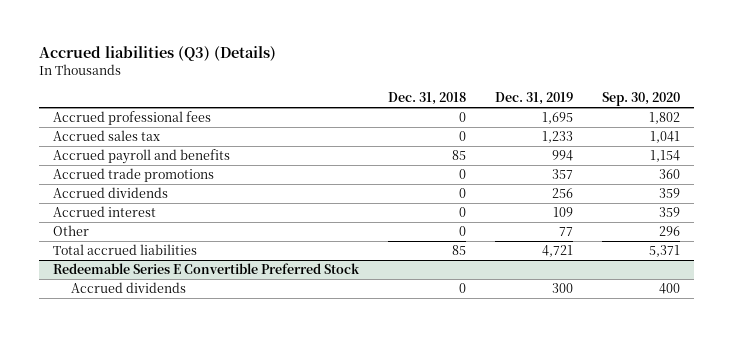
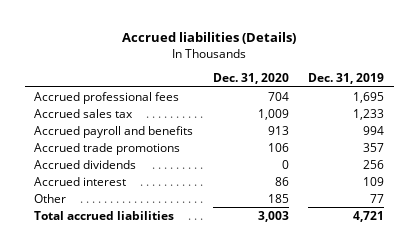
- Accrued liabilities (Q3) (Details)
+ Accrued liabilities (Details)
- | Dec. 31, 2018 | Dec. 31, 2019 | Sep. 30, 2020
+ | Dec. 31, 2020 | Dec. 31, 2019
- Redeemable Series E Convertible Preferred Stock
- Accrued dividends | 0 | 300 | 400

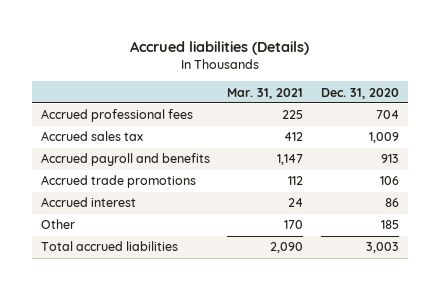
- | Dec. 31, 2020 | Dec. 31, 2019
+ | Mar. 31, 2021 | Dec. 31, 2020
- Accrued dividends | 0 | 256

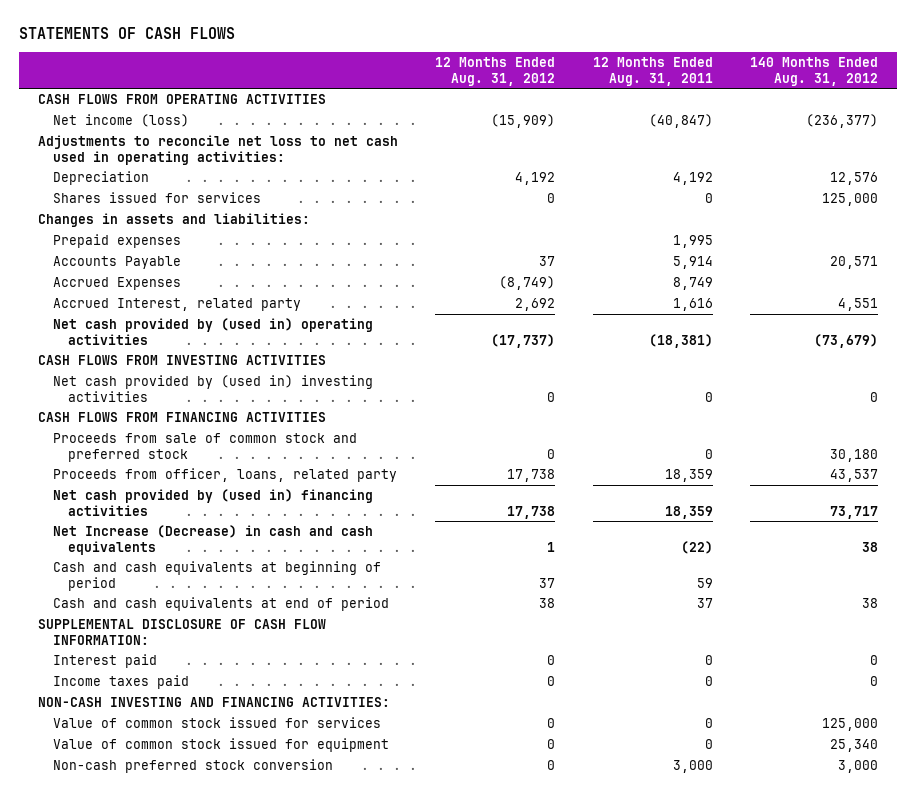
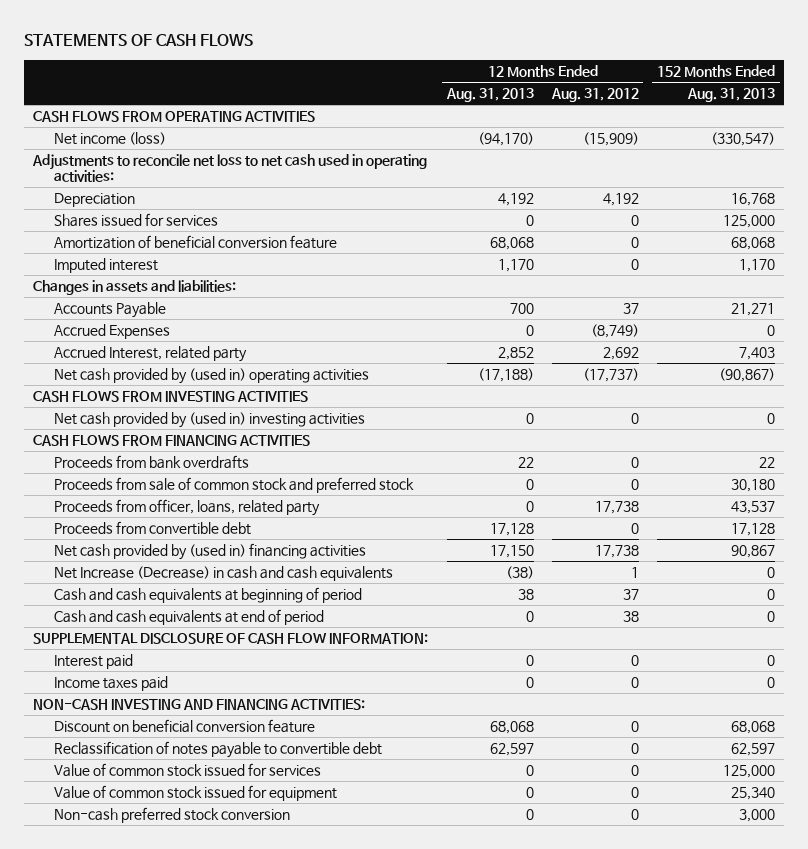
- | 12 Months Ended Aug. 31, 2012 | 12 Months Ended Aug. 31, 2011 | 140 Months Ended Aug. 31, 2012
+ | 12 Months Ended Aug. 31, 2013 | 12 Months Ended Aug. 31, 2012 | 152 Months Ended Aug. 31, 2013
+ Amortization of beneficial conversion feature | 68,068 | 0 | 68,068
+ Imputed interest | 1,170 | 0 | 1,170
- Prepaid expenses | | 1,995 |
+ Proceeds from bank overdrafts | 22 | 0 | 22
+ Proceeds from convertible debt | 17,128 | 0 | 17,128
+ Discount on beneficial conversion feature | 68,068 | 0 | 68,068
+ Reclassification of notes payable to convertible debt | 62,597 | 0 | 62,597

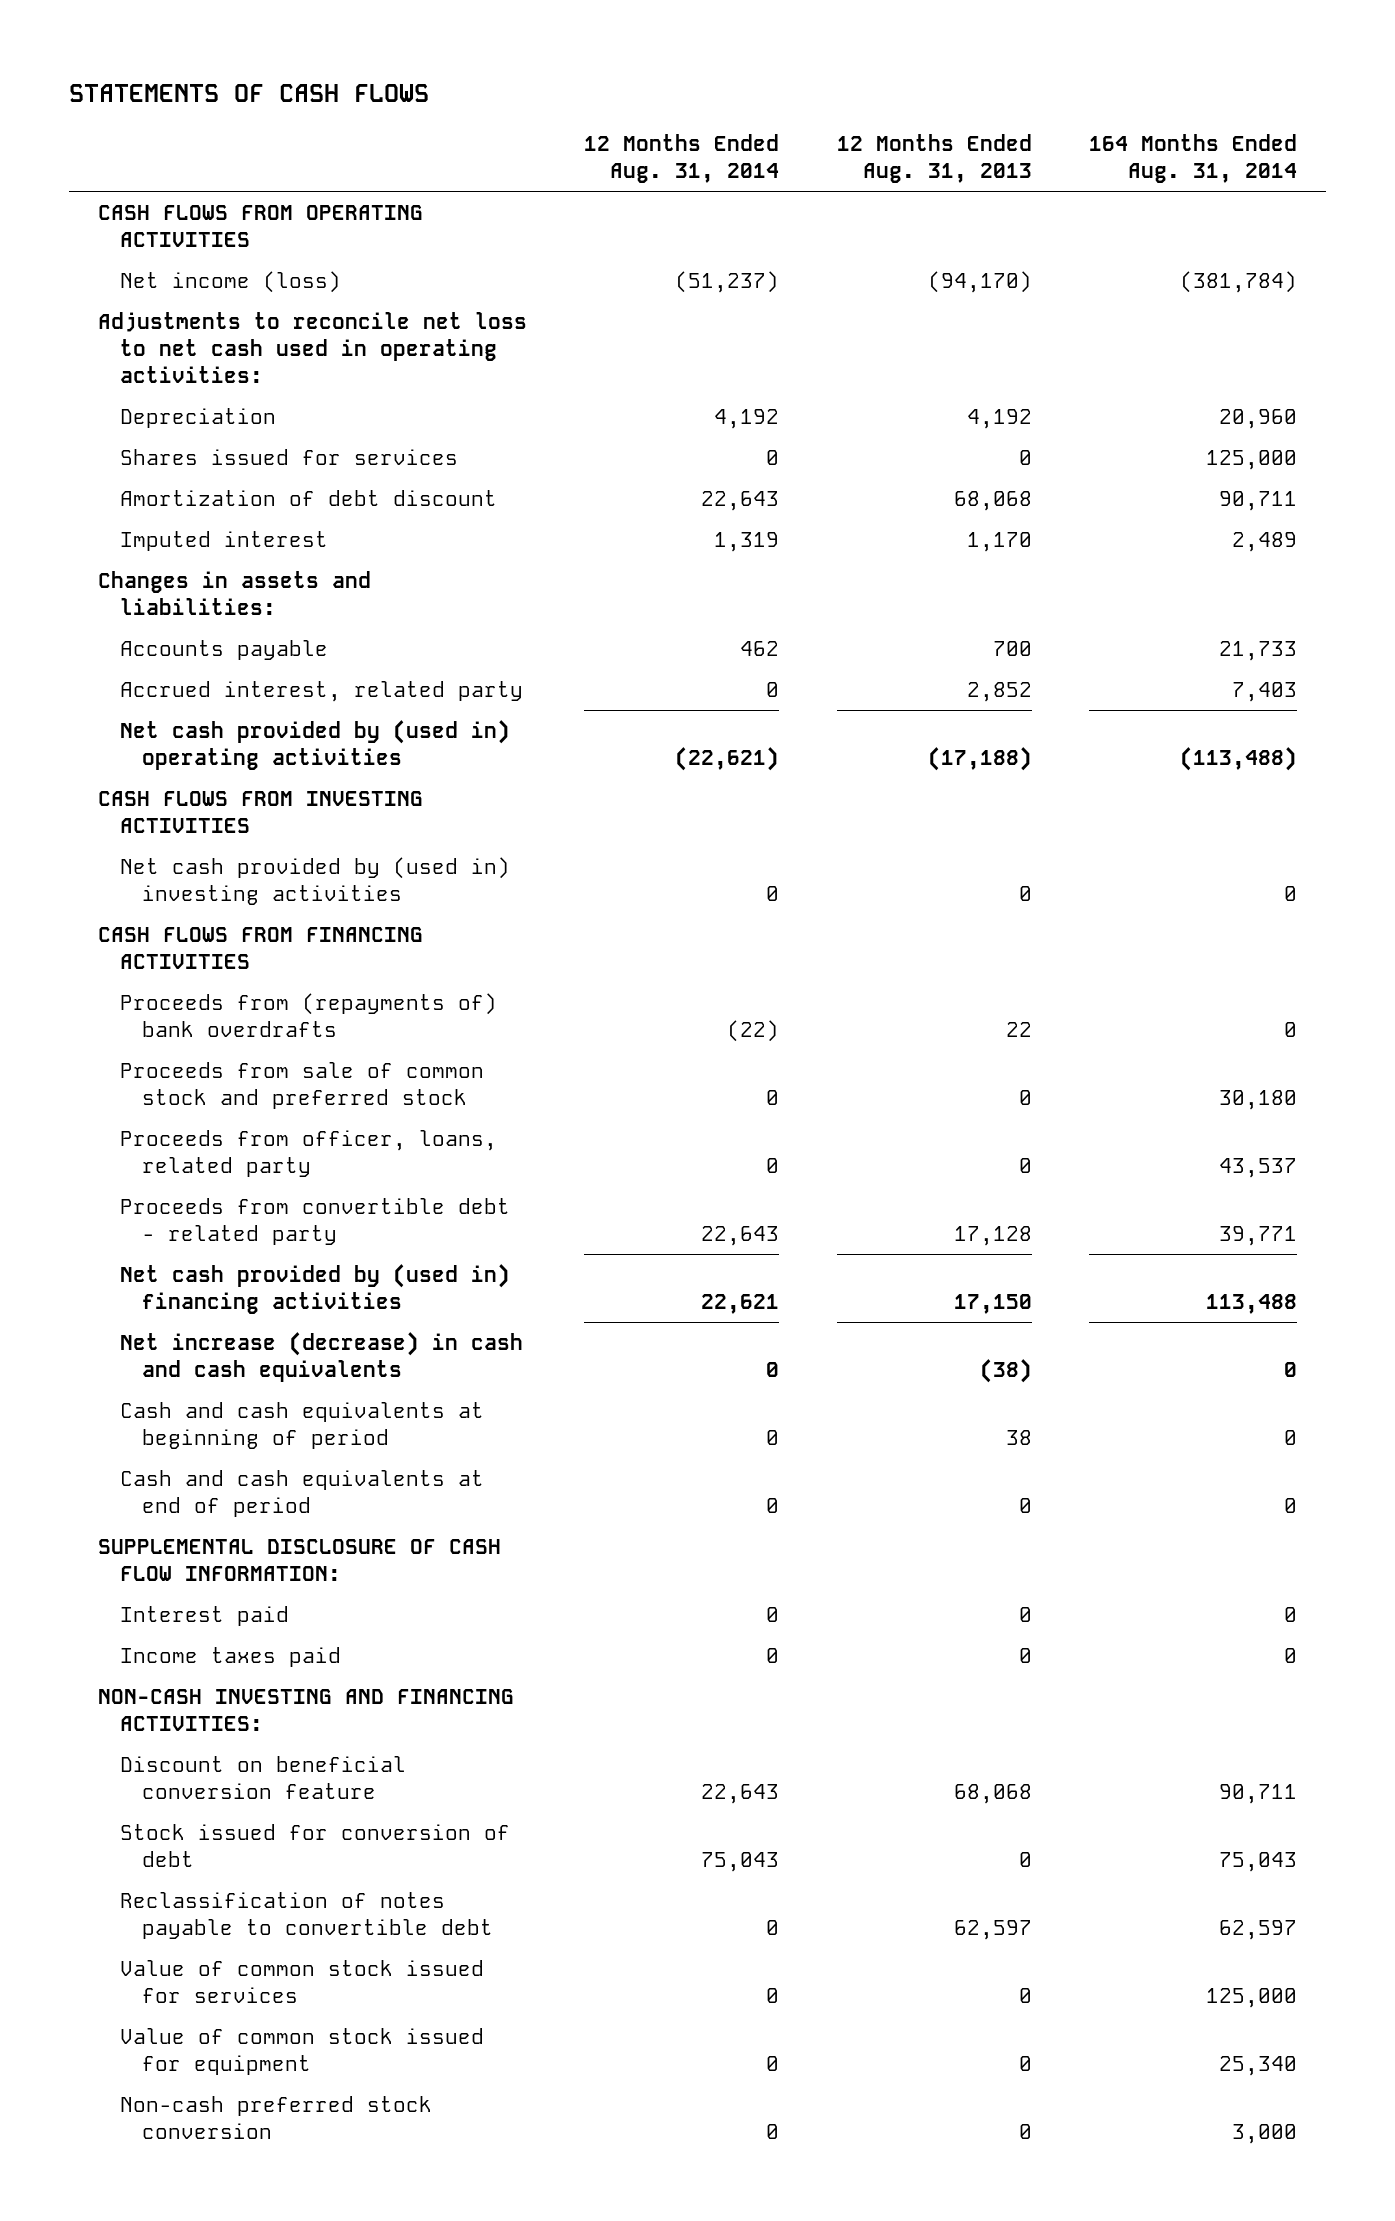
- | 12 Months Ended Aug. 31, 2013 | 12 Months Ended Aug. 31, 2012 | 152 Months Ended Aug. 31, 2013
+ | 12 Months Ended Aug. 31, 2014 | 12 Months Ended Aug. 31, 2013 | 164 Months Ended Aug. 31, 2014
- Amortization of beneficial conversion feature | 68,068 | 0 | 68,068
+ Amortization of debt discount | 22,643 | 68,068 | 90,711
- Accounts Payable | 700 | 37 | 21,271
- Accrued Expenses | 0 | (8,749) | 0
- Accrued Interest, related party | 2,852 | 2,692 | 7,403
+ Accounts payable | 462 | 700 | 21,733
+ Accrued interest, related party | 0 | 2,852 | 7,403
- Proceeds from bank overdrafts | 22 | 0 | 22
+ Proceeds from (repayments of) bank overdrafts | (22) | 22 | 0
- Proceeds from convertible debt | 17,128 | 0 | 17,128
+ Proceeds from convertible debt - related party | 22,643 | 17,128 | 39,771
- Net Increase (Decrease) in cash and cash equivalents | (38) | 1 | 0
+ Net increase (decrease) in cash and cash equivalents | 0 | (38) | 0
+ Stock issued for conversion of debt | 75,043 | 0 | 75,043

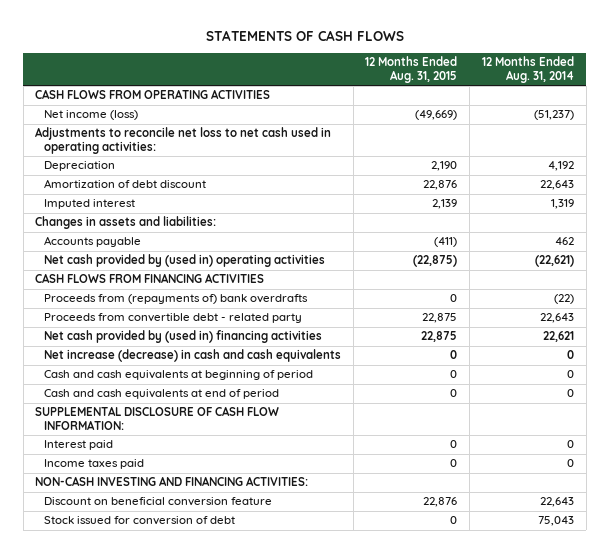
- | 12 Months Ended Aug. 31, 2014 | 12 Months Ended Aug. 31, 2013 | 164 Months Ended Aug. 31, 2014
+ | 12 Months Ended Aug. 31, 2015 | 12 Months Ended Aug. 31, 2014
- Shares issued for services | 0 | 0 | 125,000
- Accrued interest, related party | 0 | 2,852 | 7,403
- CASH FLOWS FROM INVESTING ACTIVITIES
- Net cash provided by (used in) investing activities | 0 | 0 | 0
- Proceeds from sale of common stock and preferred stock | 0 | 0 | 30,180
- Proceeds from officer, loans, related party | 0 | 0 | 43,537
- Reclassification of notes payable to convertible debt | 0 | 62,597 | 62,597
- Value of common stock issued for services | 0 | 0 | 125,000
- Value of common stock issued for equipment | 0 | 0 | 25,340
- Non-cash preferred stock conversion | 0 | 0 | 3,000

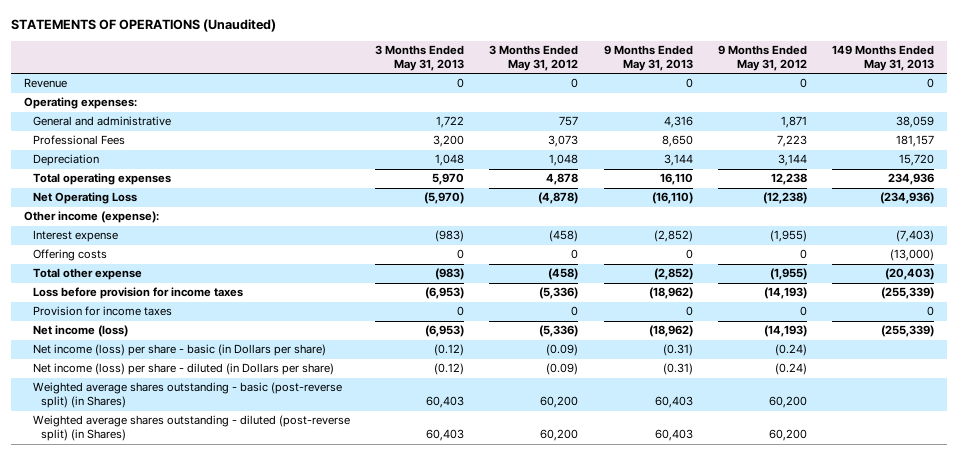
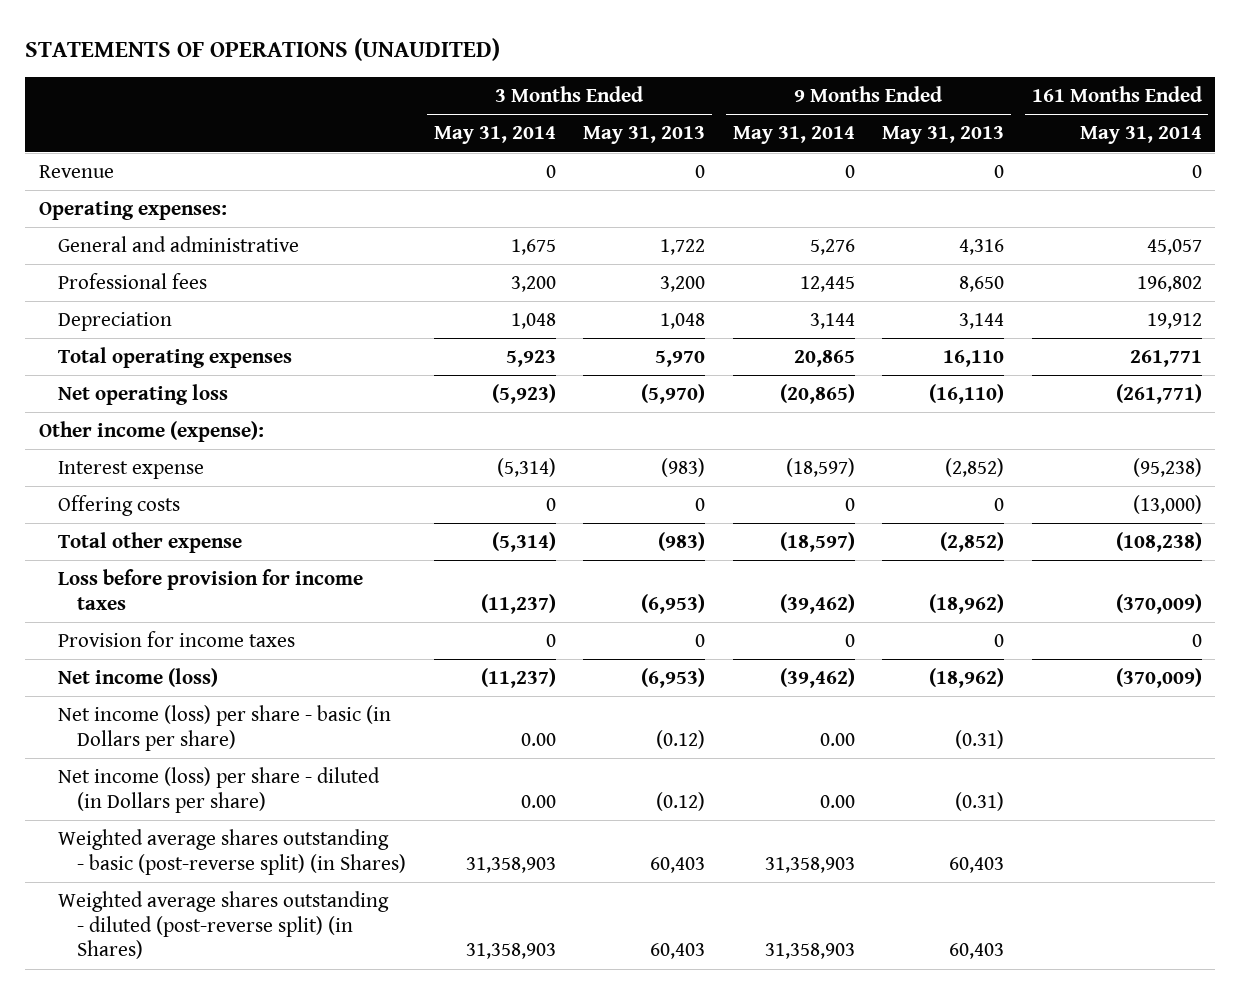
- STATEMENTS OF OPERATIONS (Unaudited)
+ STATEMENTS OF OPERATIONS (UNAUDITED)
- | 3 Months Ended May 31, 2013 | 3 Months Ended May 31, 2012 | 9 Months Ended May 31, 2013 | 9 Months Ended May 31, 2012 | 149 Months Ended May 31, 2013
+ | 3 Months Ended May 31, 2014 | 3 Months Ended May 31, 2013 | 9 Months Ended May 31, 2014 | 9 Months Ended May 31, 2013 | 161 Months Ended May 31, 2014
- Professional Fees | 3,200 | 3,073 | 8,650 | 7,223 | 181,157
+ Professional fees | 3,200 | 3,200 | 12,445 | 8,650 | 196,802
- Net Operating Loss | (5,970) | (4,878) | (16,110) | (12,238) | (234,936)
+ Net operating loss | (5,923) | (5,970) | (20,865) | (16,110) | (261,771)

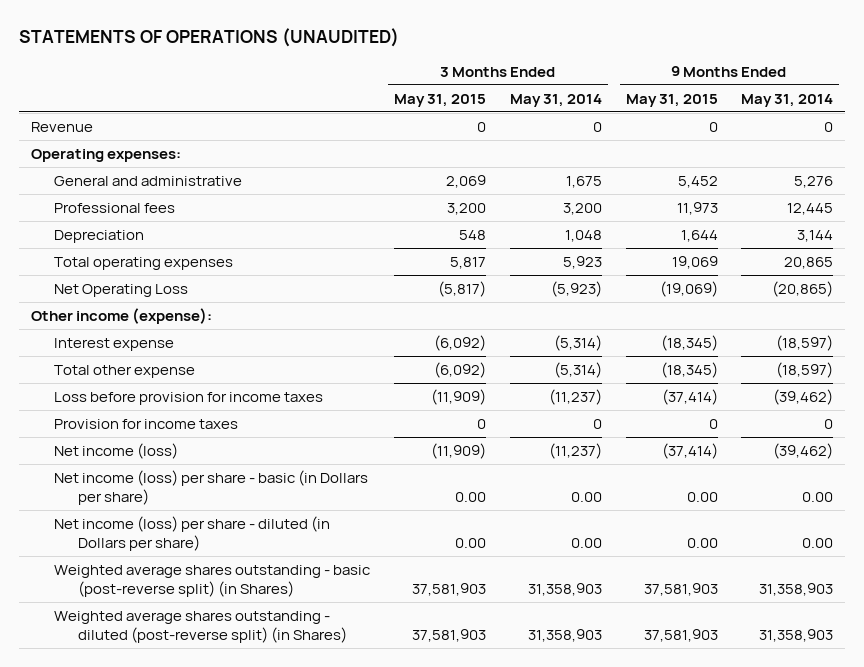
- | 3 Months Ended May 31, 2014 | 3 Months Ended May 31, 2013 | 9 Months Ended May 31, 2014 | 9 Months Ended May 31, 2013 | 161 Months Ended May 31, 2014
+ | 3 Months Ended May 31, 2015 | 3 Months Ended May 31, 2014 | 9 Months Ended May 31, 2015 | 9 Months Ended May 31, 2014
- Net operating loss | (5,923) | (5,970) | (20,865) | (16,110) | (261,771)
+ Net Operating Loss | (5,817) | (5,923) | (19,069) | (20,865)
- Offering costs | 0 | 0 | 0 | 0 | (13,000)

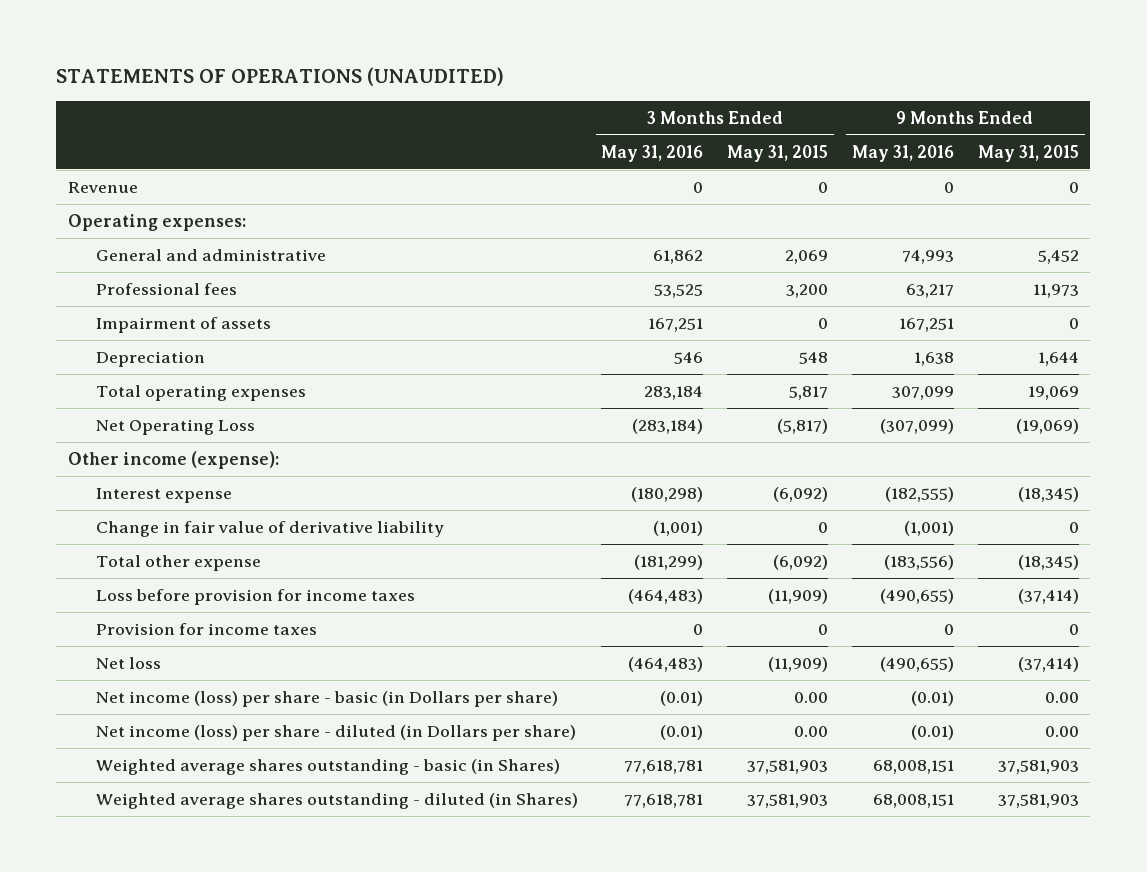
- | 3 Months Ended May 31, 2015 | 3 Months Ended May 31, 2014 | 9 Months Ended May 31, 2015 | 9 Months Ended May 31, 2014
+ | 3 Months Ended May 31, 2016 | 3 Months Ended May 31, 2015 | 9 Months Ended May 31, 2016 | 9 Months Ended May 31, 2015
+ Impairment of assets | 167,251 | 0 | 167,251 | 0
+ Change in fair value of derivative liability | (1,001) | 0 | (1,001) | 0
- Net income (loss) | (11,909) | (11,237) | (37,414) | (39,462)
+ Net loss | (464,483) | (11,909) | (490,655) | (37,414)
- Weighted average shares outstanding - basic (post-reverse split) (in Shares) | 37,581,903 | 31,358,903 | 37,581,903 | 31,358,903
- Weighted average shares outstanding - diluted (post-reverse split) (in Shares) | 37,581,903 | 31,358,903 | 37,581,903 | 31,358,903
+ Weighted average shares outstanding - basic (in Shares) | 77,618,781 | 37,581,903 | 68,008,151 | 37,581,903
+ Weighted average shares outstanding - diluted (in Shares) | 77,618,781 | 37,581,903 | 68,008,151 | 37,581,903

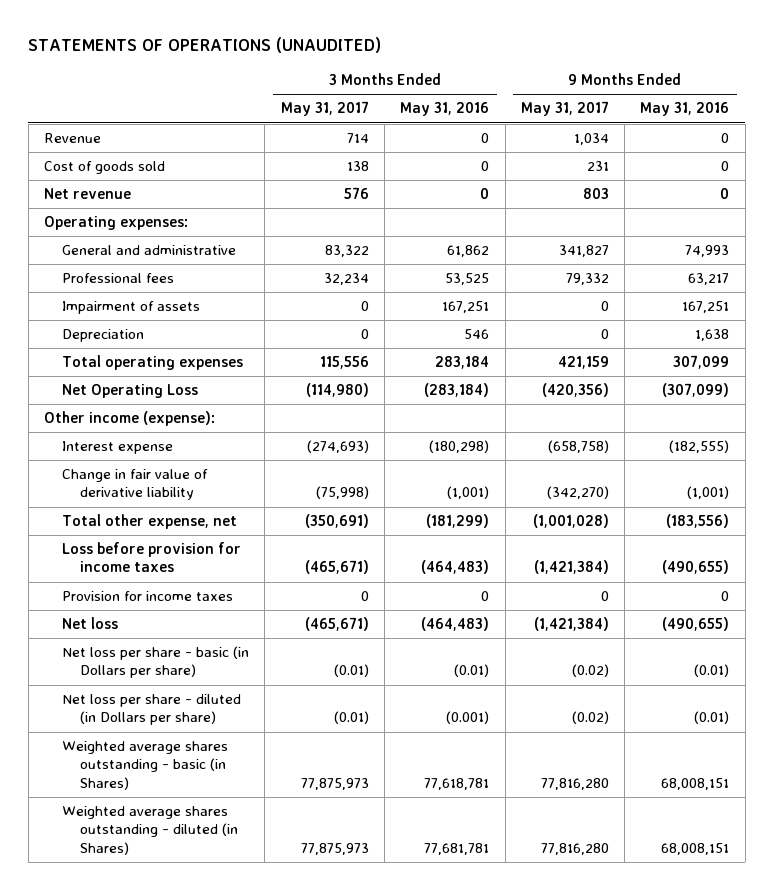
- | 3 Months Ended May 31, 2016 | 3 Months Ended May 31, 2015 | 9 Months Ended May 31, 2016 | 9 Months Ended May 31, 2015
+ | 3 Months Ended May 31, 2017 | 3 Months Ended May 31, 2016 | 9 Months Ended May 31, 2017 | 9 Months Ended May 31, 2016
+ Cost of goods sold | 138 | 0 | 231 | 0
+ Net revenue | 576 | 0 | 803 | 0
- Total other expense | (181,299) | (6,092) | (183,556) | (18,345)
+ Total other expense, net | (350,691) | (181,299) | (1,001,028) | (183,556)
- Net income (loss) per share - basic (in Dollars per share) | (0.01) | 0.00 | (0.01) | 0.00
- Net income (loss) per share - diluted (in Dollars per share) | (0.01) | 0.00 | (0.01) | 0.00
+ Net loss per share - basic (in Dollars per share) | (0.01) | (0.01) | (0.02) | (0.01)
+ Net loss per share - diluted (in Dollars per share) | (0.01) | (0.001) | (0.02) | (0.01)
- Weighted average shares outstanding - diluted (in Shares) | 77,618,781 | 37,581,903 | 68,008,151 | 37,581,903
+ Weighted average shares outstanding - diluted (in Shares) | 77,875,973 | 77,681,781 | 77,816,280 | 68,008,151

